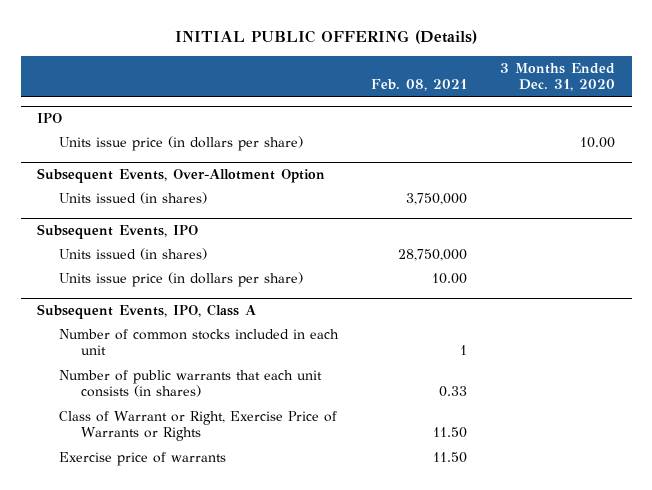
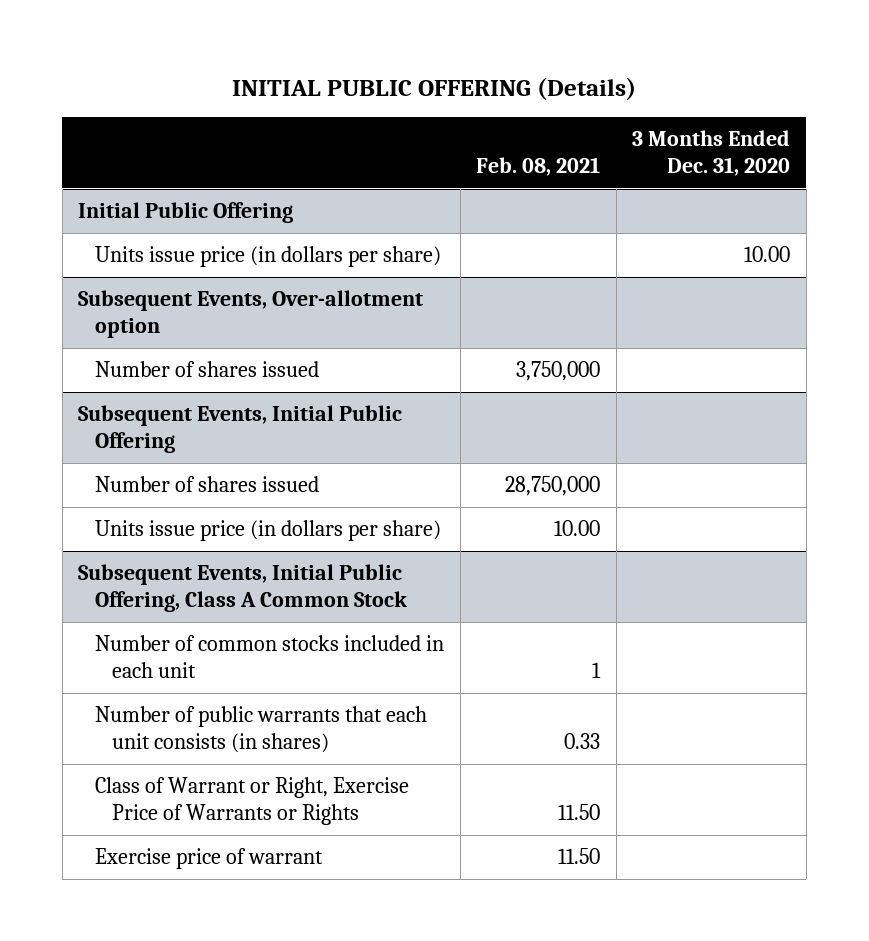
- IPO
+ Initial Public Offering
- Subsequent Events, Over-Allotment Option
- Units issued (in shares) | 3,750,000 |
- Subsequent Events, IPO
- Units issued (in shares) | 28,750,000 |
+ Subsequent Events, Over-allotment option
+ Number of shares issued | 3,750,000 |
+ Subsequent Events, Initial Public Offering
+ Number of shares issued | 28,750,000 |
- Subsequent Events, IPO, Class A
+ Subsequent Events, Initial Public Offering, Class A Common Stock
- Exercise price of warrants | 11.50 |
+ Exercise price of warrant | 11.50 |

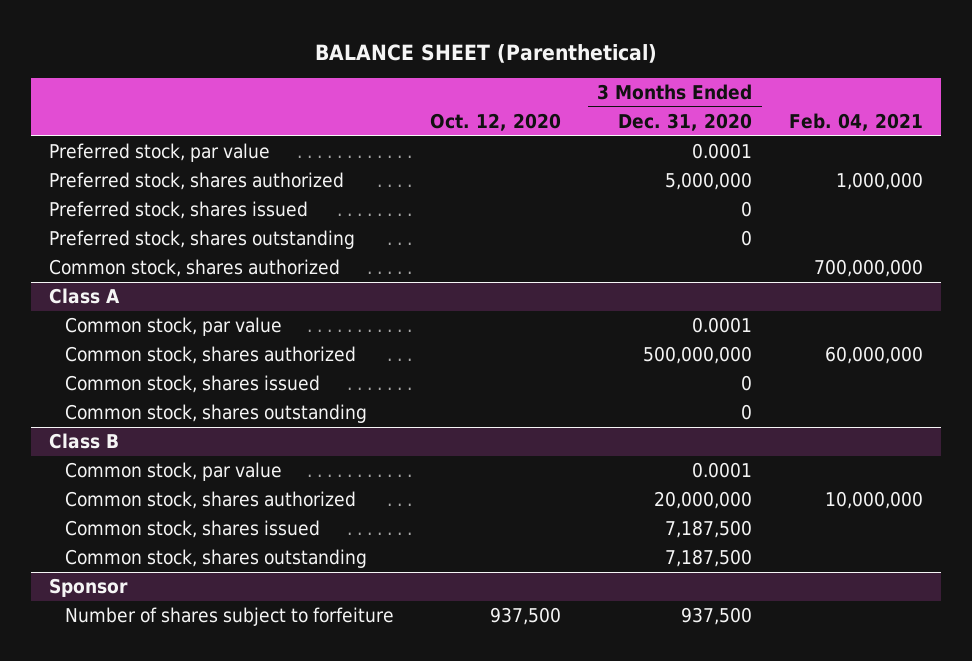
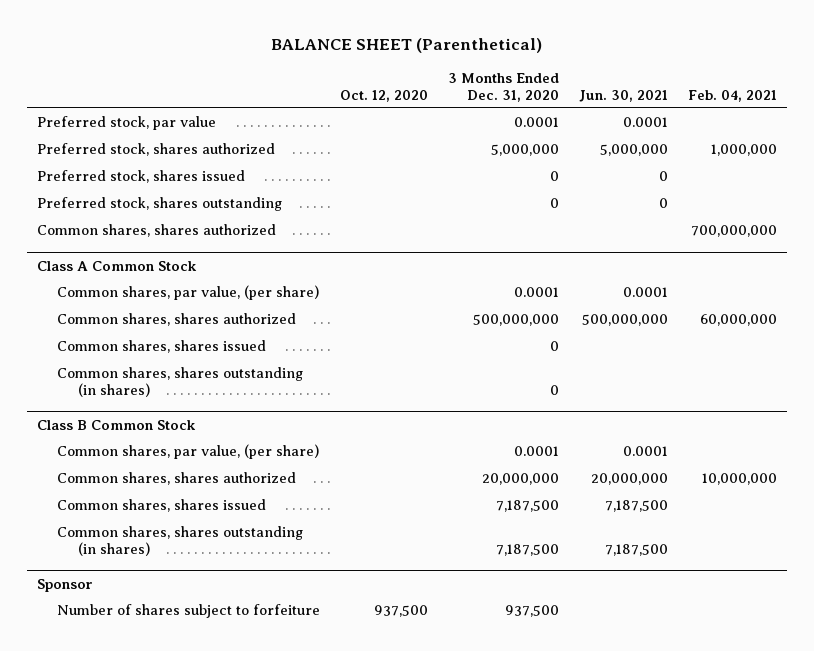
- | Oct. 12, 2020 | 3 Months Ended Dec. 31, 2020 | Feb. 04, 2021
+ | Oct. 12, 2020 | 3 Months Ended Dec. 31, 2020 | Jun. 30, 2021 | Feb. 04, 2021
- Common stock, shares authorized | | | 700,000,000
- Class A
- Common stock, par value | | 0.0001 |
- Common stock, shares authorized | | 500,000,000 | 60,000,000
- Common stock, shares issued | | 0 |
- Common stock, shares outstanding | | 0 |
- Class B
- Common stock, par value | | 0.0001 |
- Common stock, shares authorized | | 20,000,000 | 10,000,000
- Common stock, shares issued | | 7,187,500 |
- Common stock, shares outstanding | | 7,187,500 |
+ Common shares, shares authorized | | | | 700,000,000
+ Class A Common Stock
+ Common shares, par value, (per share) | | 0.0001 | 0.0001 |
+ Common shares, shares authorized | | 500,000,000 | 500,000,000 | 60,000,000
+ Common shares, shares issued | | 0 | |
+ Common shares, shares outstanding (in shares) | | 0 | |
+ Class B Common Stock
+ Common shares, par value, (per share) | | 0.0001 | 0.0001 |
+ Common shares, shares authorized | | 20,000,000 | 20,000,000 | 10,000,000
+ Common shares, shares issued | | 7,187,500 | 7,187,500 |
+ Common shares, shares outstanding (in shares) | | 7,187,500 | 7,187,500 |

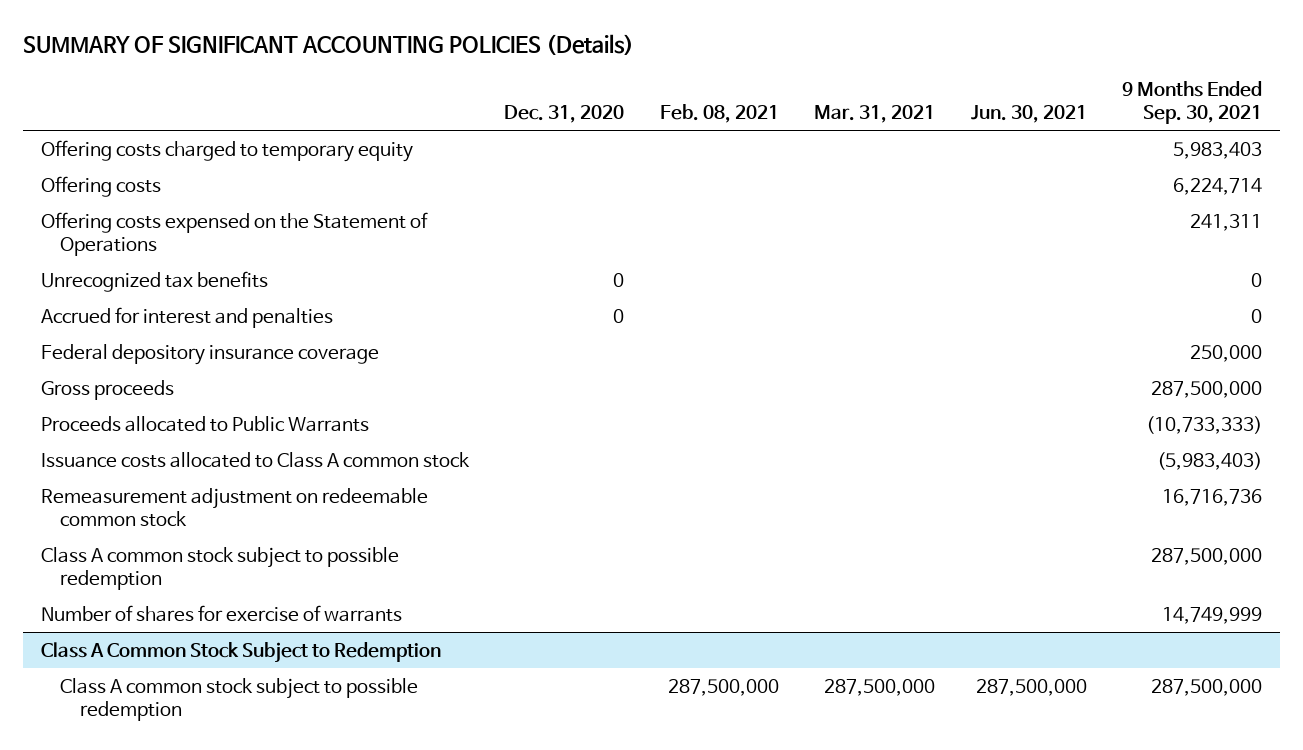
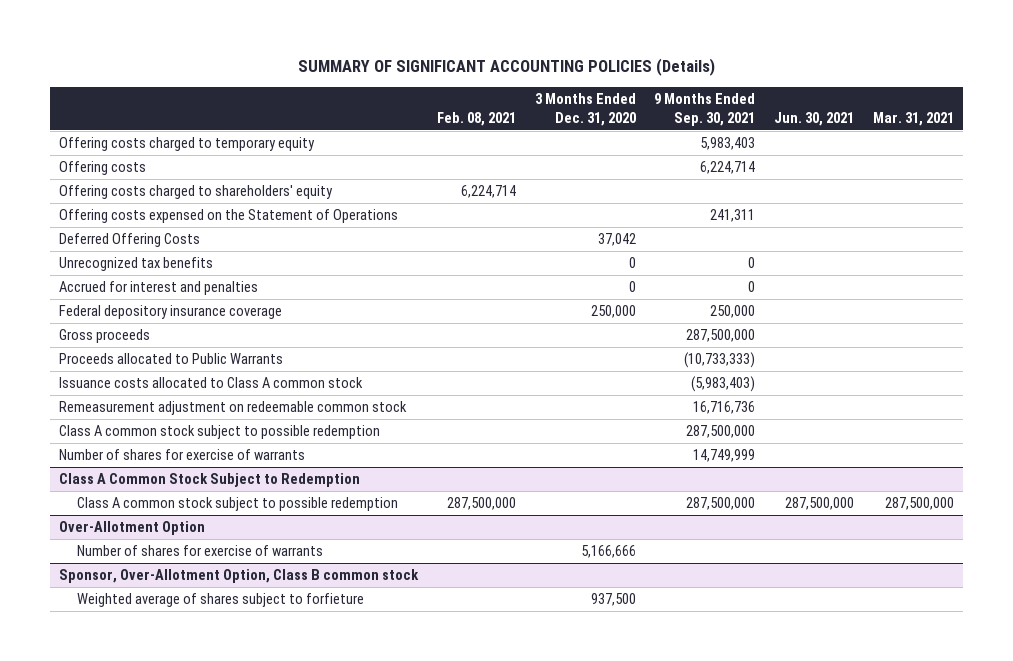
- | Dec. 31, 2020 | Feb. 08, 2021 | Mar. 31, 2021 | Jun. 30, 2021 | 9 Months Ended Sep. 30, 2021
+ | Feb. 08, 2021 | 3 Months Ended Dec. 31, 2020 | 9 Months Ended Sep. 30, 2021 | Jun. 30, 2021 | Mar. 31, 2021
+ Offering costs charged to shareholders' equity | 6,224,714 | | | |
+ Deferred Offering Costs | | 37,042 | | |
+ Over-Allotment Option
+ Number of shares for exercise of warrants | | 5,166,666 | | |
+ Sponsor, Over-Allotment Option, Class B common stock
+ Weighted average of shares subject to forfieture | | 937,500 | | |

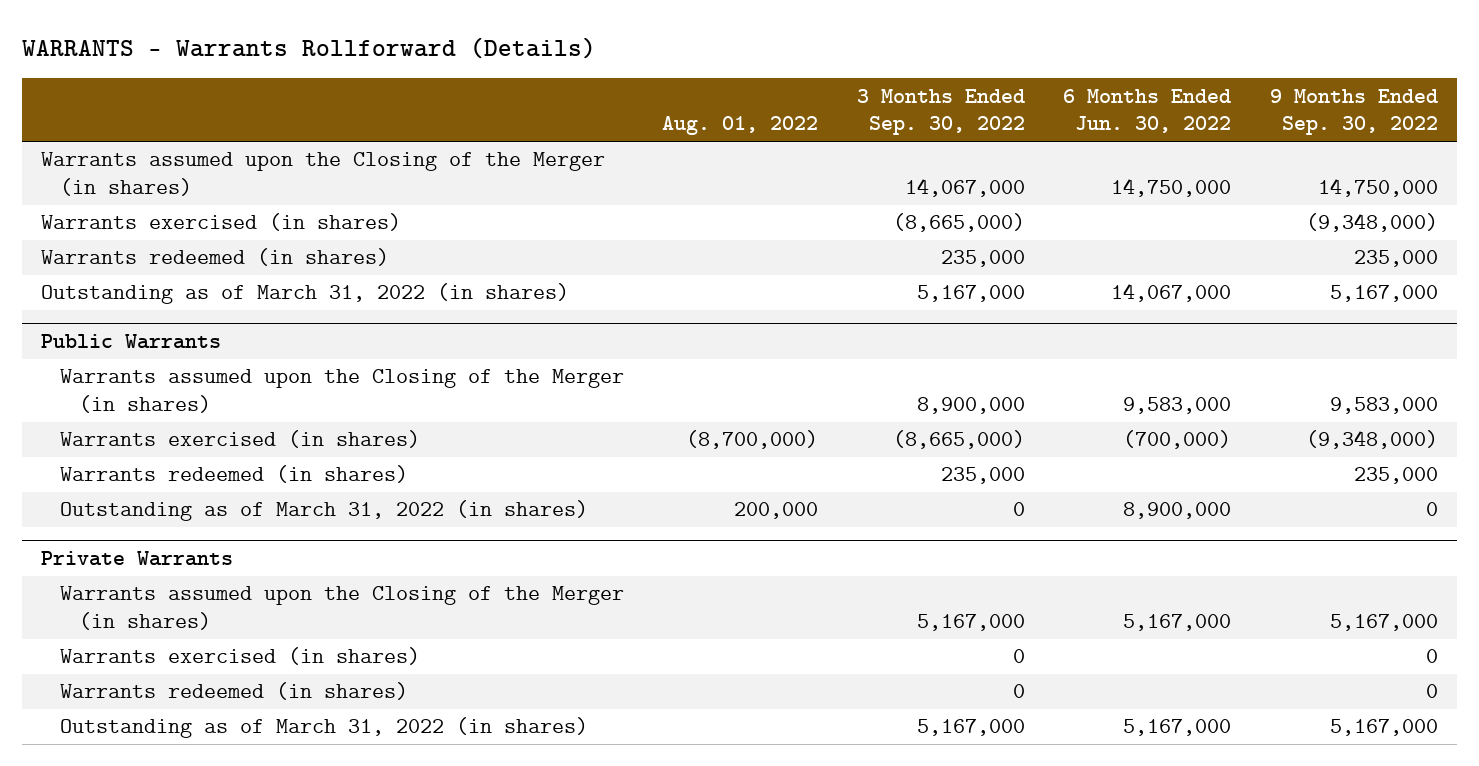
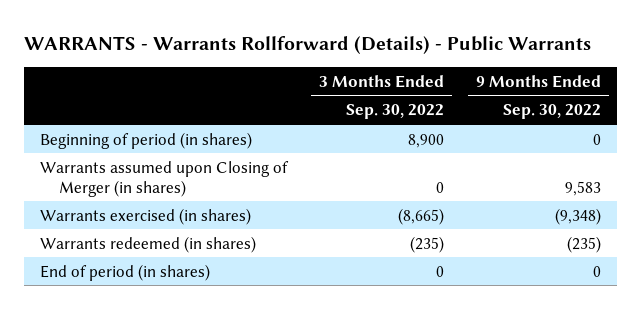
- WARRANTS - Warrants Rollforward (Details)
+ WARRANTS - Warrants Rollforward (Details) - Public Warrants
- | Aug. 01, 2022 | 3 Months Ended Sep. 30, 2022 | 6 Months Ended Jun. 30, 2022 | 9 Months Ended Sep. 30, 2022
+ | 3 Months Ended Sep. 30, 2022 | 9 Months Ended Sep. 30, 2022
- Warrants assumed upon the Closing of the Merger (in shares) | | 14,067,000 | 14,750,000 | 14,750,000
- Warrants exercised (in shares) | | (8,665,000) | | (9,348,000)
- Warrants redeemed (in shares) | | 235,000 | | 235,000
- Outstanding as of March 31, 2022 (in shares) | | 5,167,000 | 14,067,000 | 5,167,000
- Public Warrants
- Warrants assumed upon the Closing of the Merger (in shares) | | 8,900,000 | 9,583,000 | 9,583,000
- Warrants exercised (in shares) | (8,700,000) | (8,665,000) | (700,000) | (9,348,000)
- Warrants redeemed (in shares) | | 235,000 | | 235,000
- Outstanding as of March 31, 2022 (in shares) | 200,000 | 0 | 8,900,000 | 0
- Private Warrants
- Warrants assumed upon the Closing of the Merger (in shares) | | 5,167,000 | 5,167,000 | 5,167,000
- Warrants exercised (in shares) | | 0 | | 0
- Warrants redeemed (in shares) | | 0 | | 0
- Outstanding as of March 31, 2022 (in shares) | | 5,167,000 | 5,167,000 | 5,167,000
+ Beginning of period (in shares) | 8,900 | 0
+ Warrants assumed upon Closing of Merger (in shares) | 0 | 9,583
+ Warrants exercised (in shares) | (8,665) | (9,348)
+ Warrants redeemed (in shares) | (235) | (235)
+ End of period (in shares) | 0 | 0

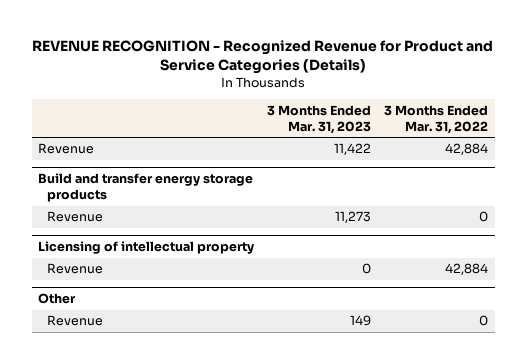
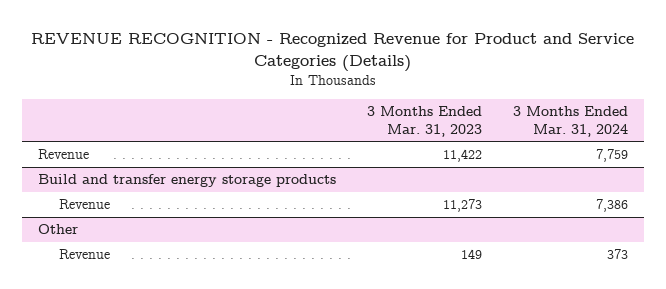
- | 3 Months Ended Mar. 31, 2023 | 3 Months Ended Mar. 31, 2022
+ | 3 Months Ended Mar. 31, 2023 | 3 Months Ended Mar. 31, 2024
- Licensing of intellectual property
- Revenue | 0 | 42,884

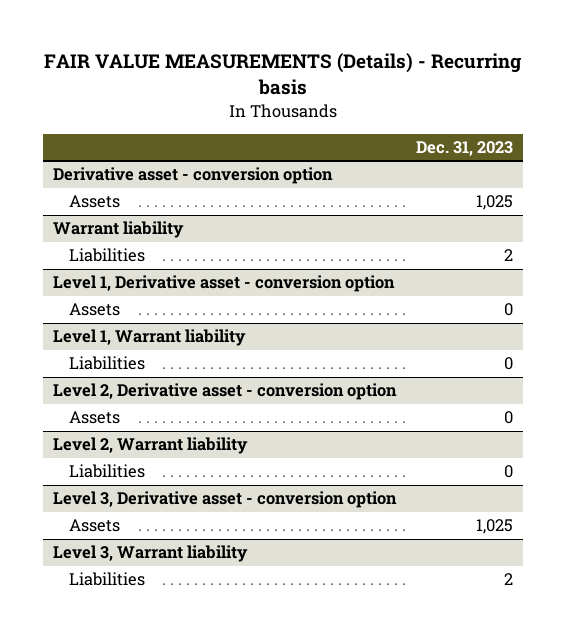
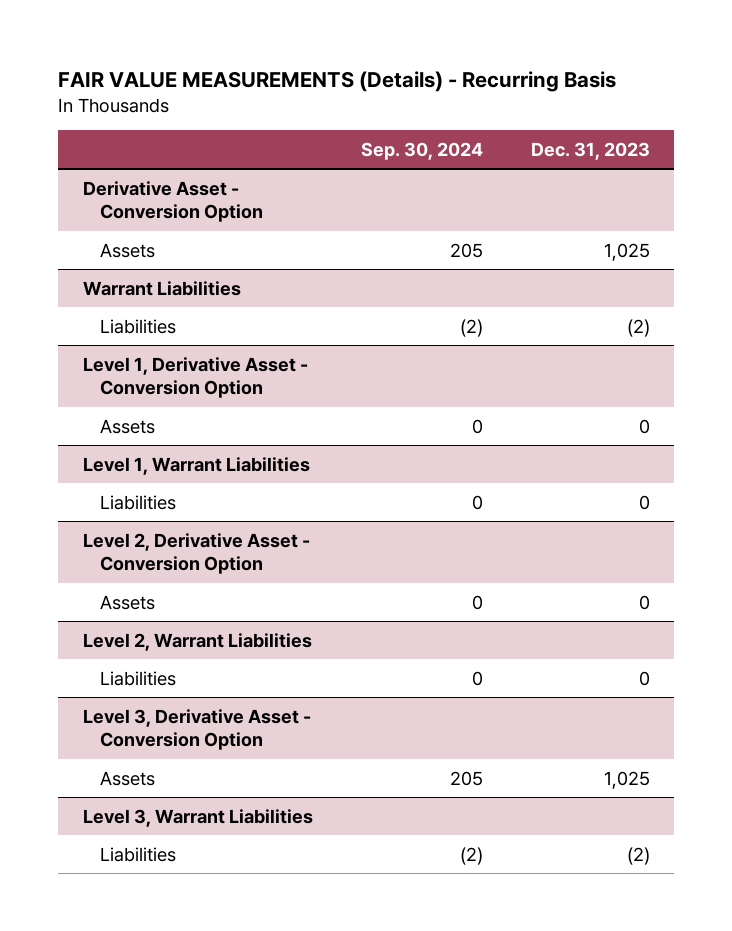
- FAIR VALUE MEASUREMENTS (Details) - Recurring basis
+ FAIR VALUE MEASUREMENTS (Details) - Recurring Basis
- | Dec. 31, 2023
+ | Sep. 30, 2024 | Dec. 31, 2023
- Derivative asset - conversion option
+ Derivative Asset - Conversion Option
- Warrant liability
- Liabilities | 2
- Level 1, Derivative asset - conversion option
+ Warrant Liabilities
+ Liabilities | (2) | (2)
+ Level 1, Derivative Asset - Conversion Option
- Level 1, Warrant liability
+ Level 1, Warrant Liabilities
- Level 2, Derivative asset - conversion option
+ Level 2, Derivative Asset - Conversion Option
- Level 2, Warrant liability
+ Level 2, Warrant Liabilities
- Level 3, Derivative asset - conversion option
+ Level 3, Derivative Asset - Conversion Option
- Level 3, Warrant liability
- Liabilities | 2
+ Level 3, Warrant Liabilities
+ Liabilities | (2) | (2)

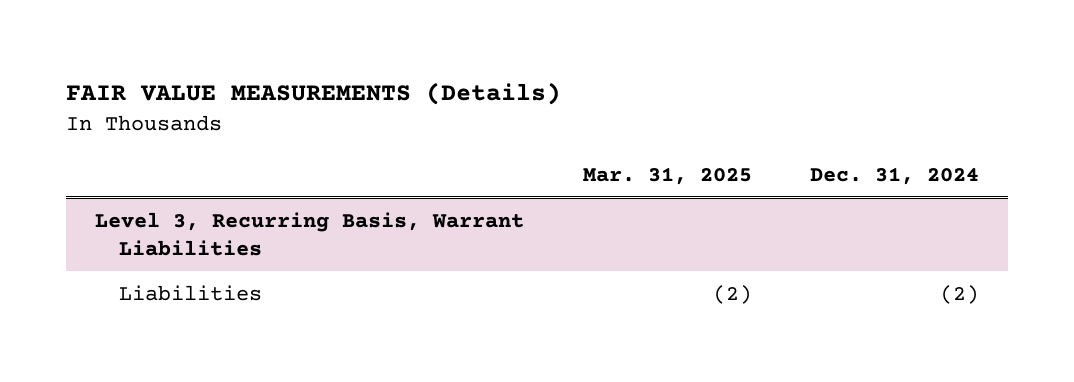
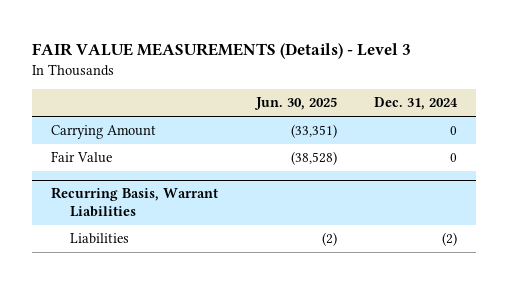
- FAIR VALUE MEASUREMENTS (Details)
+ FAIR VALUE MEASUREMENTS (Details) - Level 3
- | Mar. 31, 2025 | Dec. 31, 2024
+ | Jun. 30, 2025 | Dec. 31, 2024
- Level 3, Recurring Basis, Warrant Liabilities
+ Carrying Amount | (33,351) | 0
+ Fair Value | (38,528) | 0
+ Recurring Basis, Warrant Liabilities

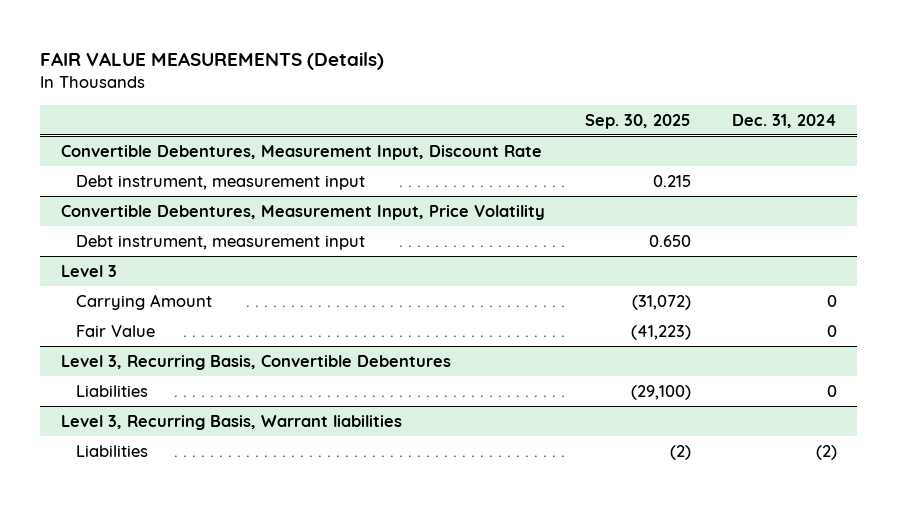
- FAIR VALUE MEASUREMENTS (Details) - Level 3
+ FAIR VALUE MEASUREMENTS (Details)
- | Jun. 30, 2025 | Dec. 31, 2024
+ | Sep. 30, 2025 | Dec. 31, 2024
+ Convertible Debentures, Measurement Input, Discount Rate
+ Debt instrument, measurement input | 0.215 |
+ Convertible Debentures, Measurement Input, Price Volatility
+ Debt instrument, measurement input | 0.650 |
+ Level 3
- Recurring Basis, Warrant Liabilities
+ Level 3, Recurring Basis, Convertible Debentures
+ Liabilities | (29,100) | 0
+ Level 3, Recurring Basis, Warrant liabilities

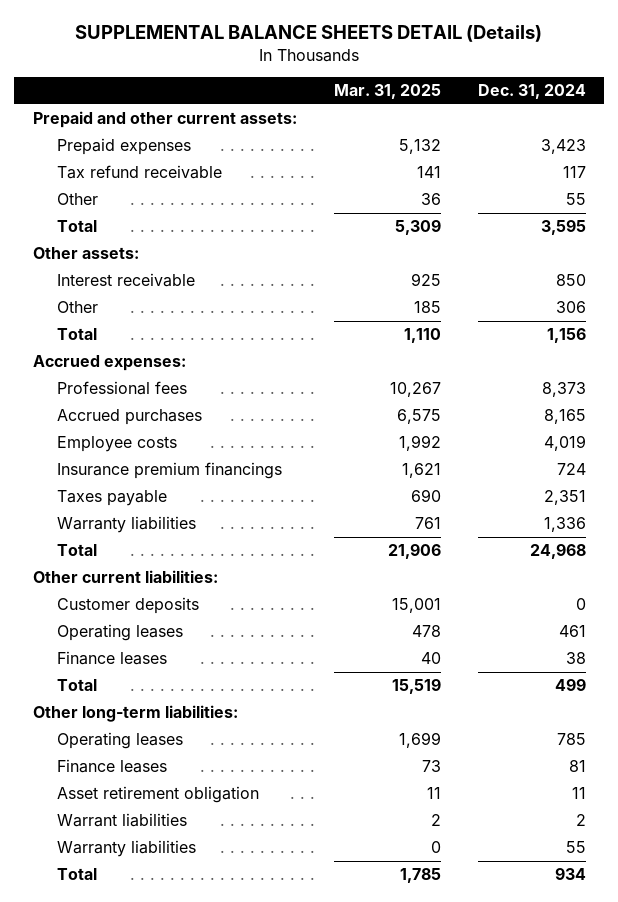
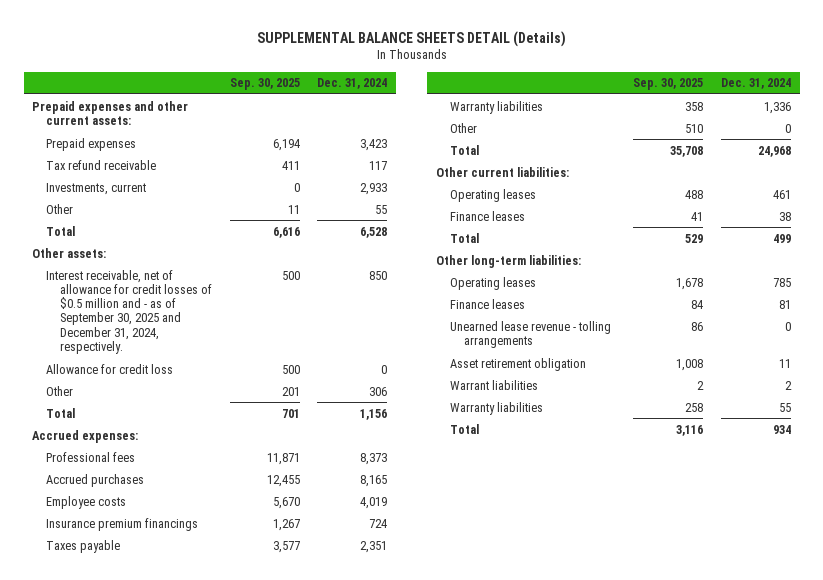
- | Mar. 31, 2025 | Dec. 31, 2024
+ | Sep. 30, 2025 | Dec. 31, 2024
- Prepaid and other current assets:
+ Prepaid expenses and other current assets:
+ Investments, current | 0 | 2,933
- Total | 5,309 | 3,595
+ Total | 6,616 | 6,528
- Interest receivable | 925 | 850
+ Interest receivable, net of allowance for credit losses of $0.5 million and - as of September 30, 2025 and December 31, 2024, respectively. | 500 | 850
+ Allowance for credit loss | 500 | 0
+ Other | 510 | 0
- Customer deposits | 15,001 | 0
+ Unearned lease revenue - tolling arrangements | 86 | 0

